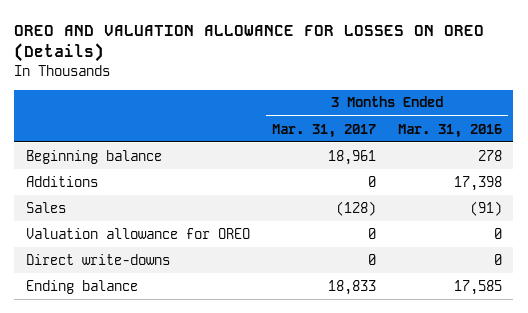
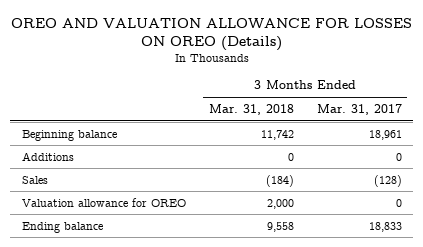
- | 3 Months Ended Mar. 31, 2017 | 3 Months Ended Mar. 31, 2016
+ | 3 Months Ended Mar. 31, 2018 | 3 Months Ended Mar. 31, 2017
- Direct write-downs | 0 | 0

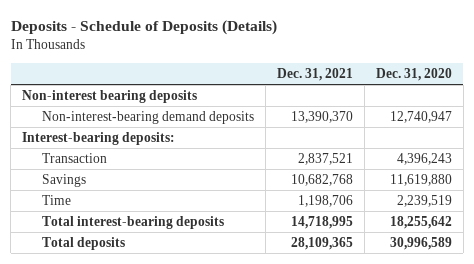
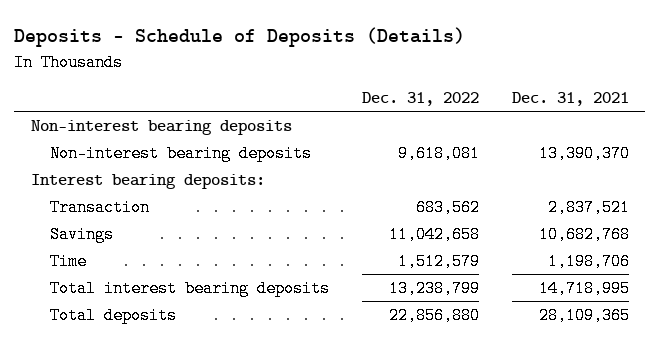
- | Dec. 31, 2021 | Dec. 31, 2020
+ | Dec. 31, 2022 | Dec. 31, 2021
- Non-interest-bearing demand deposits | 13,390,370 | 12,740,947
- Interest-bearing deposits:
+ Non-interest bearing deposits | 9,618,081 | 13,390,370
+ Interest bearing deposits:
- Total interest-bearing deposits | 14,718,995 | 18,255,642
+ Total interest bearing deposits | 13,238,799 | 14,718,995

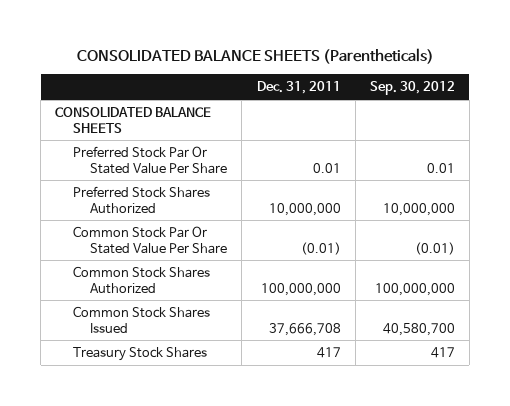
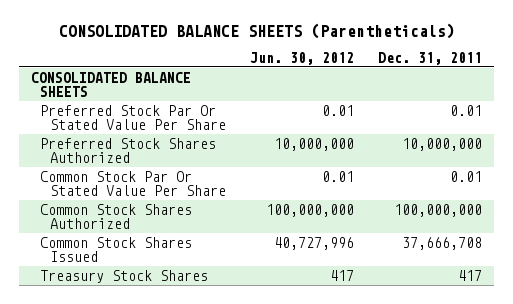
- | Dec. 31, 2011 | Sep. 30, 2012
+ | Jun. 30, 2012 | Dec. 31, 2011
- Common Stock Par Or Stated Value Per Share | (0.01) | (0.01)
+ Common Stock Par Or Stated Value Per Share | 0.01 | 0.01

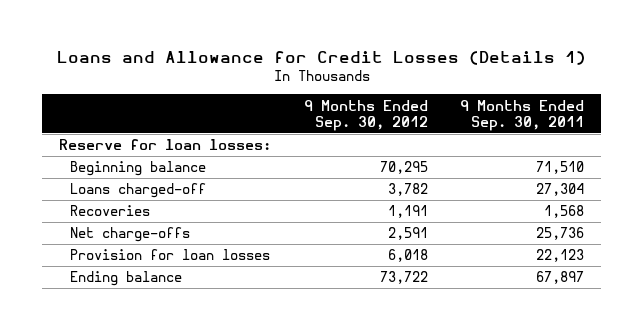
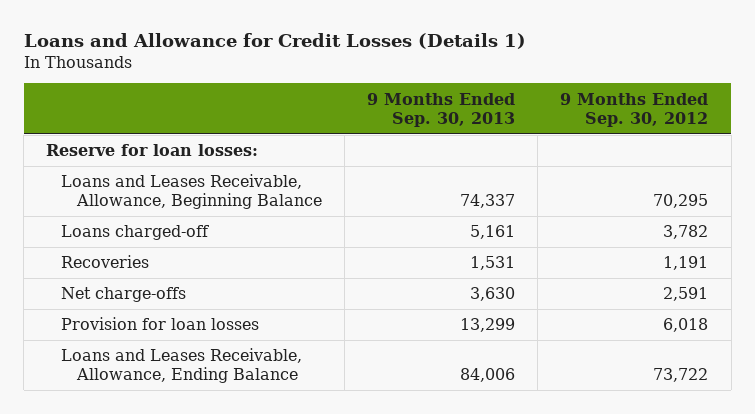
- | 9 Months Ended Sep. 30, 2012 | 9 Months Ended Sep. 30, 2011
+ | 9 Months Ended Sep. 30, 2013 | 9 Months Ended Sep. 30, 2012
- Beginning balance | 70,295 | 71,510
+ Loans and Leases Receivable, Allowance, Beginning Balance | 74,337 | 70,295
- Ending balance | 73,722 | 67,897
+ Loans and Leases Receivable, Allowance, Ending Balance | 84,006 | 73,722

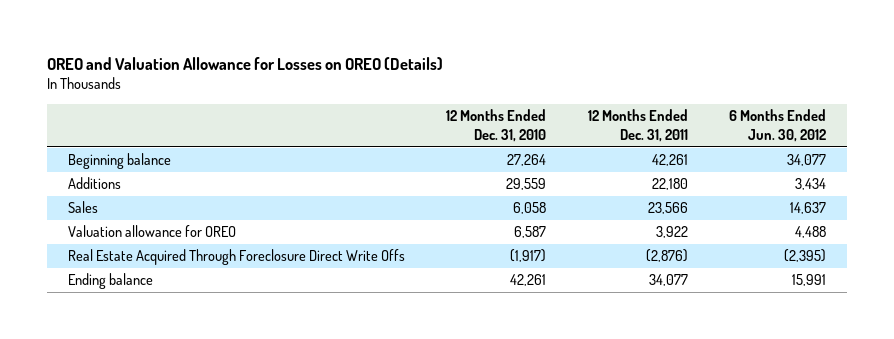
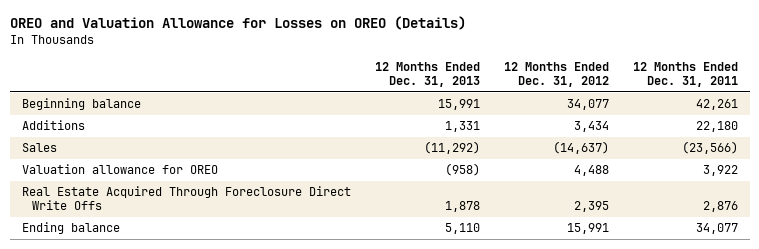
- | 12 Months Ended Dec. 31, 2010 | 12 Months Ended Dec. 31, 2011 | 6 Months Ended Jun. 30, 2012
+ | 12 Months Ended Dec. 31, 2013 | 12 Months Ended Dec. 31, 2012 | 12 Months Ended Dec. 31, 2011
- Sales | 6,058 | 23,566 | 14,637
+ Sales | (11,292) | (14,637) | (23,566)
- Real Estate Acquired Through Foreclosure Direct Write Offs | (1,917) | (2,876) | (2,395)
+ Real Estate Acquired Through Foreclosure Direct Write Offs | 1,878 | 2,395 | 2,876

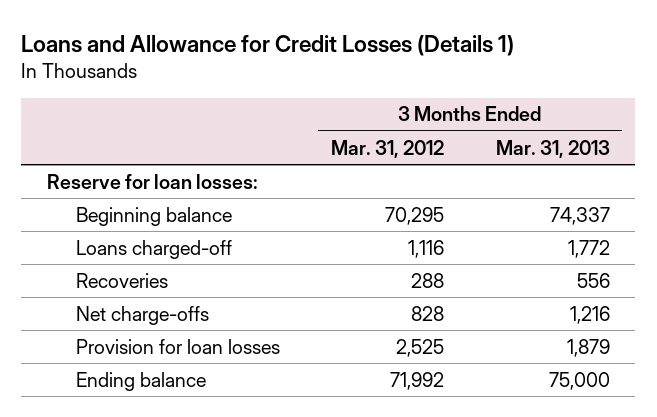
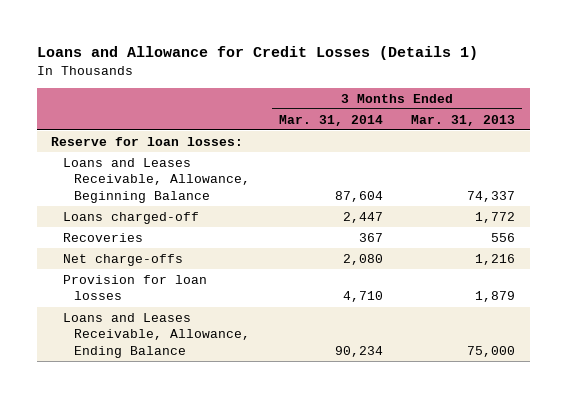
- | 3 Months Ended Mar. 31, 2012 | 3 Months Ended Mar. 31, 2013
+ | 3 Months Ended Mar. 31, 2014 | 3 Months Ended Mar. 31, 2013
- Beginning balance | 70,295 | 74,337
+ Loans and Leases Receivable, Allowance, Beginning Balance | 87,604 | 74,337
- Ending balance | 71,992 | 75,000
+ Loans and Leases Receivable, Allowance, Ending Balance | 90,234 | 75,000

